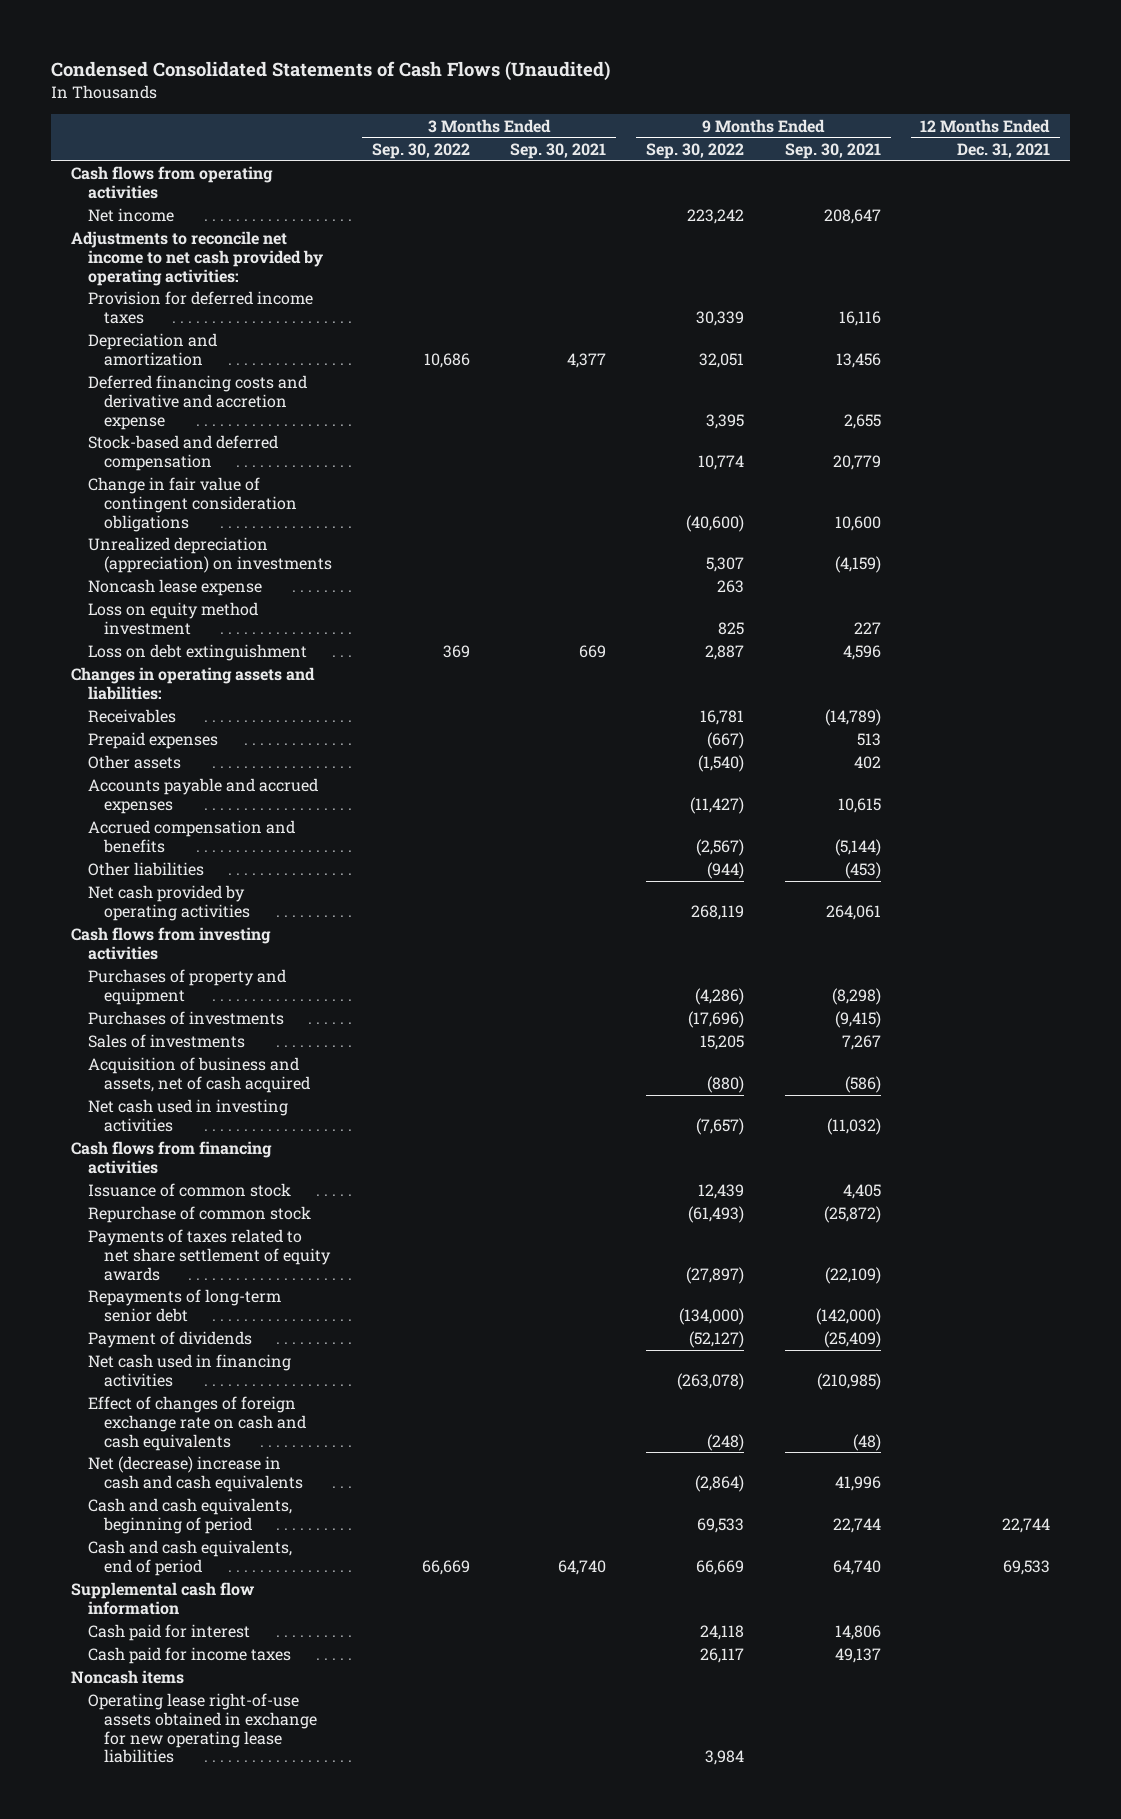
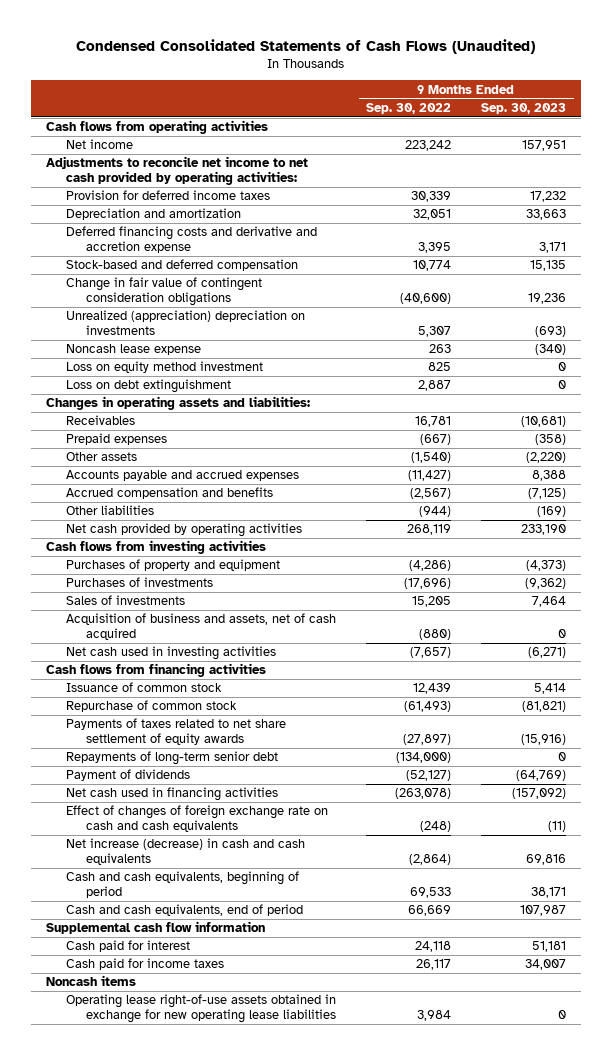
- | 3 Months Ended Sep. 30, 2022 | 3 Months Ended Sep. 30, 2021 | 9 Months Ended Sep. 30, 2022 | 9 Months Ended Sep. 30, 2021 | 12 Months Ended Dec. 31, 2021
+ | 9 Months Ended Sep. 30, 2022 | 9 Months Ended Sep. 30, 2023
- Unrealized depreciation (appreciation) on investments | | | 5,307 | (4,159) |
+ Unrealized (appreciation) depreciation on investments | 5,307 | (693)
- Net (decrease) increase in cash and cash equivalents | | | (2,864) | 41,996 |
+ Net increase (decrease) in cash and cash equivalents | (2,864) | 69,816

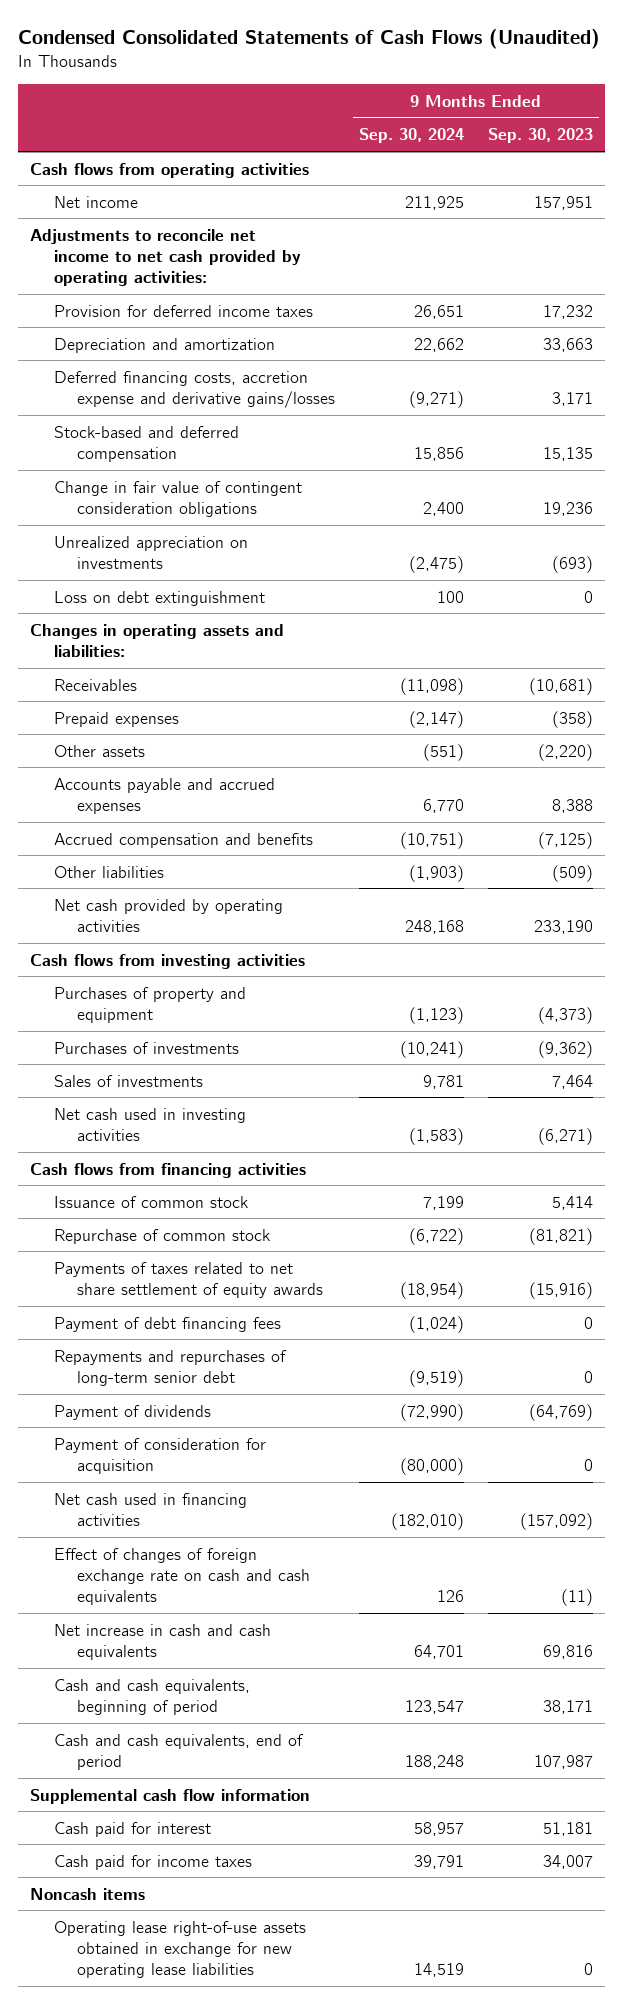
- | 9 Months Ended Sep. 30, 2022 | 9 Months Ended Sep. 30, 2023
+ | 9 Months Ended Sep. 30, 2024 | 9 Months Ended Sep. 30, 2023
- Deferred financing costs and derivative and accretion expense | 3,395 | 3,171
+ Deferred financing costs, accretion expense and derivative gains/losses | (9,271) | 3,171
- Unrealized (appreciation) depreciation on investments | 5,307 | (693)
- Noncash lease expense | 263 | (340)
- Loss on equity method investment | 825 | 0
+ Unrealized appreciation on investments | (2,475) | (693)
- Other liabilities | (944) | (169)
+ Other liabilities | (1,903) | (509)
- Acquisition of business and assets, net of cash acquired | (880) | 0
- Repayments of long-term senior debt | (134,000) | 0
+ Payment of debt financing fees | (1,024) | 0
+ Repayments and repurchases of long-term senior debt | (9,519) | 0
+ Payment of consideration for acquisition | (80,000) | 0
- Net increase (decrease) in cash and cash equivalents | (2,864) | 69,816
+ Net increase in cash and cash equivalents | 64,701 | 69,816

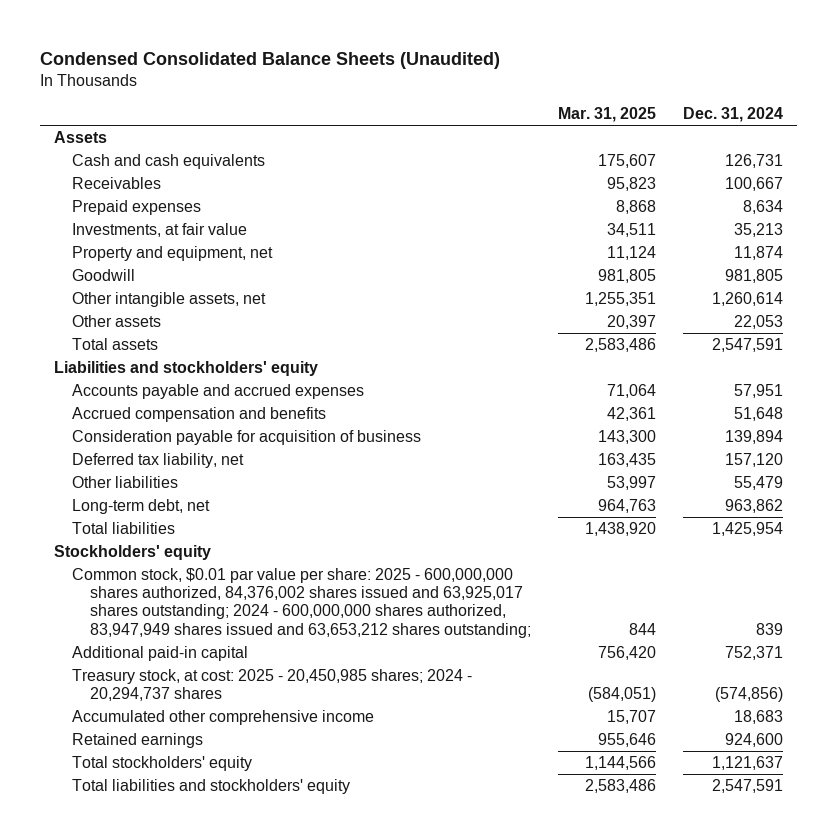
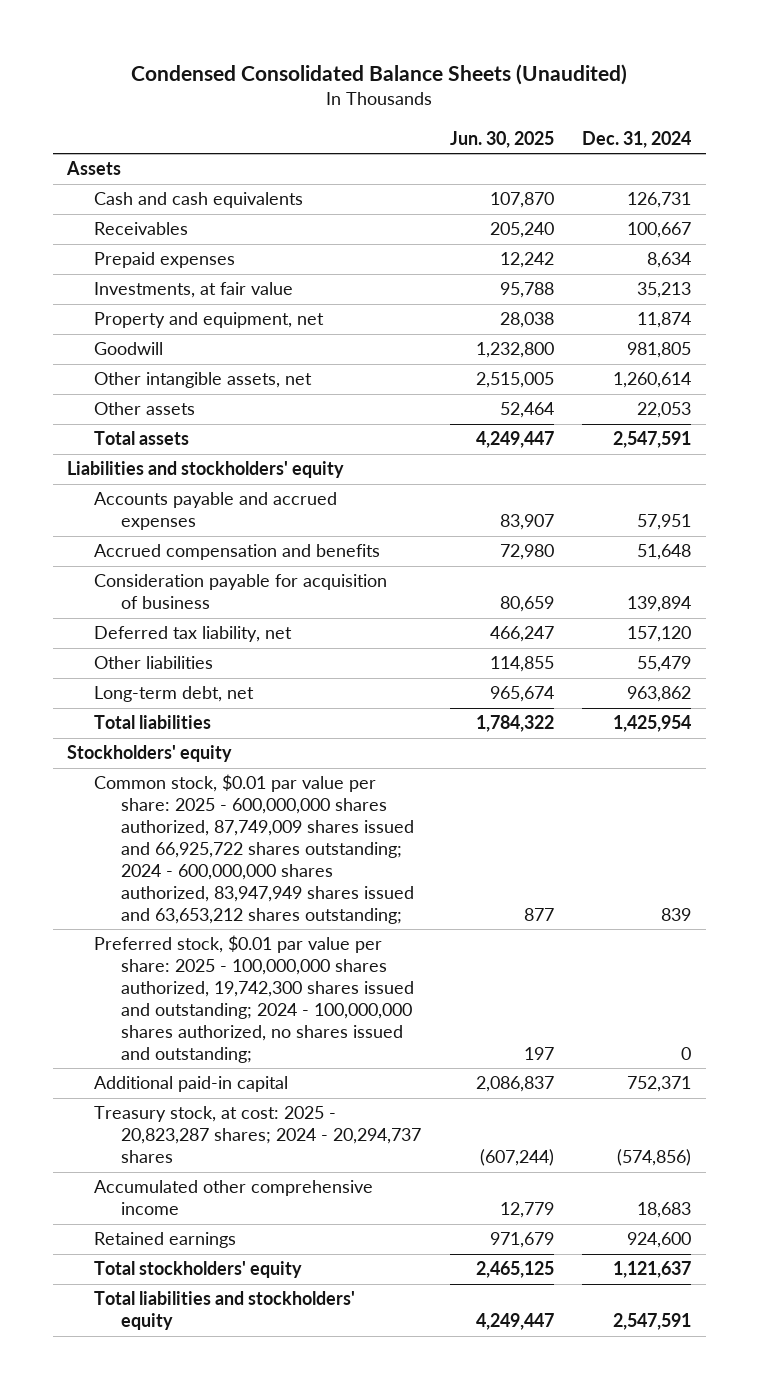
- | Mar. 31, 2025 | Dec. 31, 2024
+ | Jun. 30, 2025 | Dec. 31, 2024
- Common stock, $0.01 par value per share: 2025 - 600,000,000 shares authorized, 84,376,002 shares issued and 63,925,017 shares outstanding; 2024 - 600,000,000 shares authorized, 83,947,949 shares issued and 63,653,212 shares outstanding; | 844 | 839
+ Common stock, $0.01 par value per share: 2025 - 600,000,000 shares authorized, 87,749,009 shares issued and 66,925,722 shares outstanding; 2024 - 600,000,000 shares authorized, 83,947,949 shares issued and 63,653,212 shares outstanding; | 877 | 839
+ Preferred stock, $0.01 par value per share: 2025 - 100,000,000 shares authorized, 19,742,300 shares issued and outstanding; 2024 - 100,000,000 shares authorized, no shares issued and outstanding; | 197 | 0
- Treasury stock, at cost: 2025 - 20,450,985 shares; 2024 - 20,294,737 shares | (584,051) | (574,856)
+ Treasury stock, at cost: 2025 - 20,823,287 shares; 2024 - 20,294,737 shares | (607,244) | (574,856)

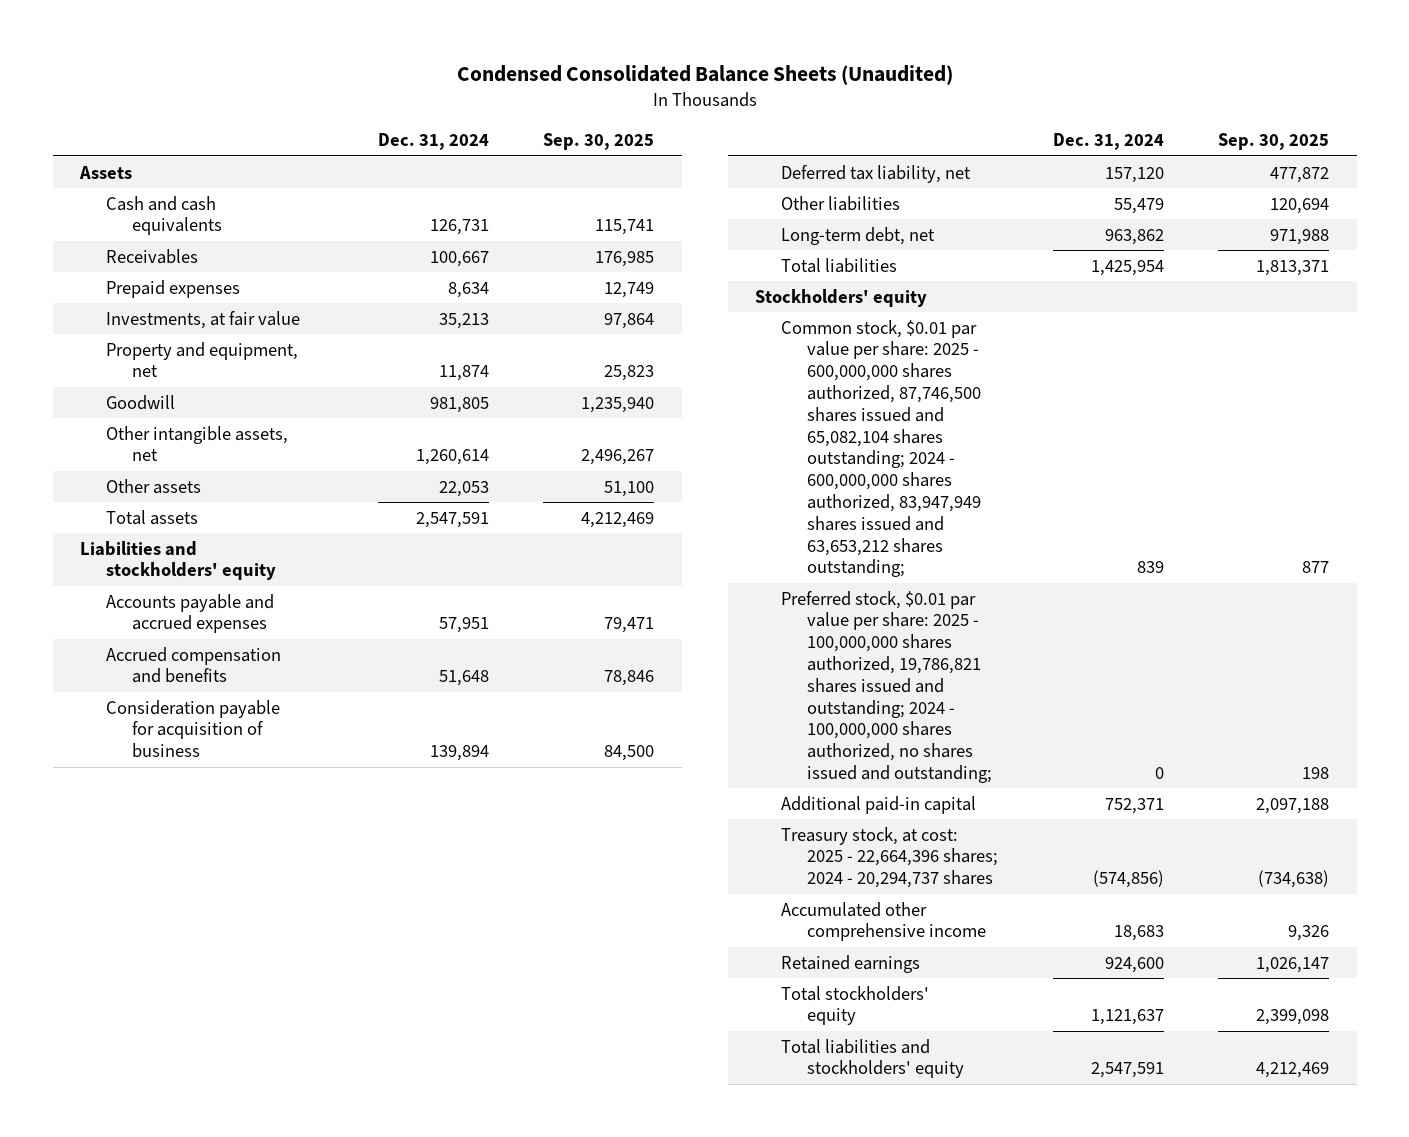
- | Jun. 30, 2025 | Dec. 31, 2024
+ | Dec. 31, 2024 | Sep. 30, 2025
- Common stock, $0.01 par value per share: 2025 - 600,000,000 shares authorized, 87,749,009 shares issued and 66,925,722 shares outstanding; 2024 - 600,000,000 shares authorized, 83,947,949 shares issued and 63,653,212 shares outstanding; | 877 | 839
- Preferred stock, $0.01 par value per share: 2025 - 100,000,000 shares authorized, 19,742,300 shares issued and outstanding; 2024 - 100,000,000 shares authorized, no shares issued and outstanding; | 197 | 0
+ Common stock, $0.01 par value per share: 2025 - 600,000,000 shares authorized, 87,746,500 shares issued and 65,082,104 shares outstanding; 2024 - 600,000,000 shares authorized, 83,947,949 shares issued and 63,653,212 shares outstanding; | 839 | 877
+ Preferred stock, $0.01 par value per share: 2025 - 100,000,000 shares authorized, 19,786,821 shares issued and outstanding; 2024 - 100,000,000 shares authorized, no shares issued and outstanding; | 0 | 198
- Treasury stock, at cost: 2025 - 20,823,287 shares; 2024 - 20,294,737 shares | (607,244) | (574,856)
+ Treasury stock, at cost: 2025 - 22,664,396 shares; 2024 - 20,294,737 shares | (574,856) | (734,638)

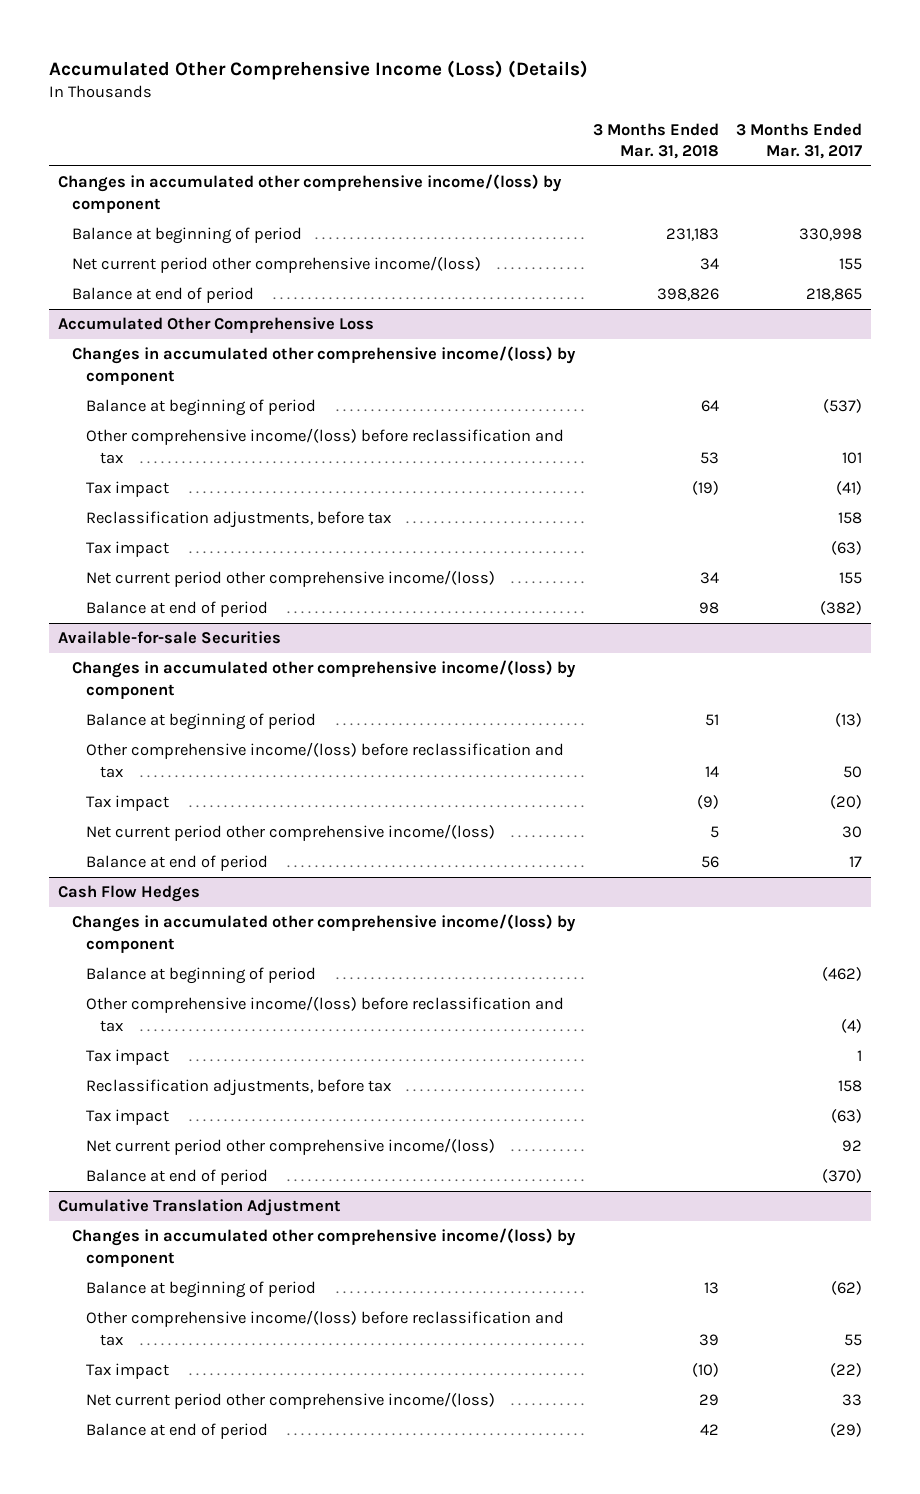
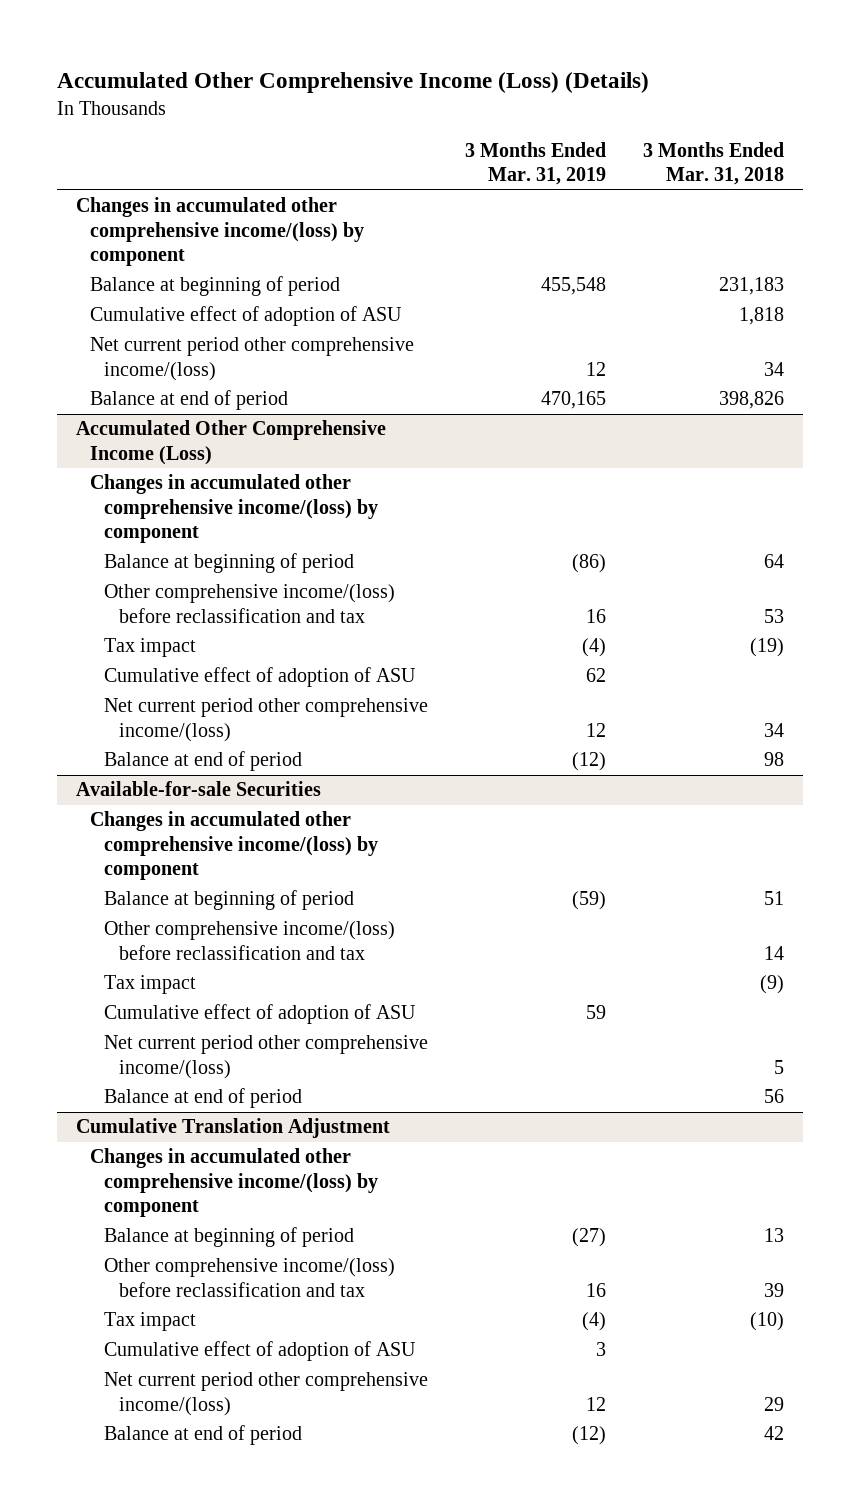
- | 3 Months Ended Mar. 31, 2018 | 3 Months Ended Mar. 31, 2017
+ | 3 Months Ended Mar. 31, 2019 | 3 Months Ended Mar. 31, 2018
+ Cumulative effect of adoption of ASU | | 1,818
- Accumulated Other Comprehensive Loss
+ Accumulated Other Comprehensive Income (Loss)
- Reclassification adjustments, before tax | | 158
- Tax impact | | (63)
+ Cumulative effect of adoption of ASU | 62 |
@ Available-for-sale Securities
+ Cumulative effect of adoption of ASU | 59 |
- Cash Flow Hedges
- Changes in accumulated other comprehensive income/(loss) by component
- Balance at beginning of period | | (462)
- Other comprehensive income/(loss) before reclassification and tax | | (4)
- Tax impact | | 1
- Reclassification adjustments, before tax | | 158
- Tax impact | | (63)
- Net current period other comprehensive income/(loss) | | 92
- Balance at end of period | | (370)
@ Cumulative Translation Adjustment
+ Cumulative effect of adoption of ASU | 3 |

